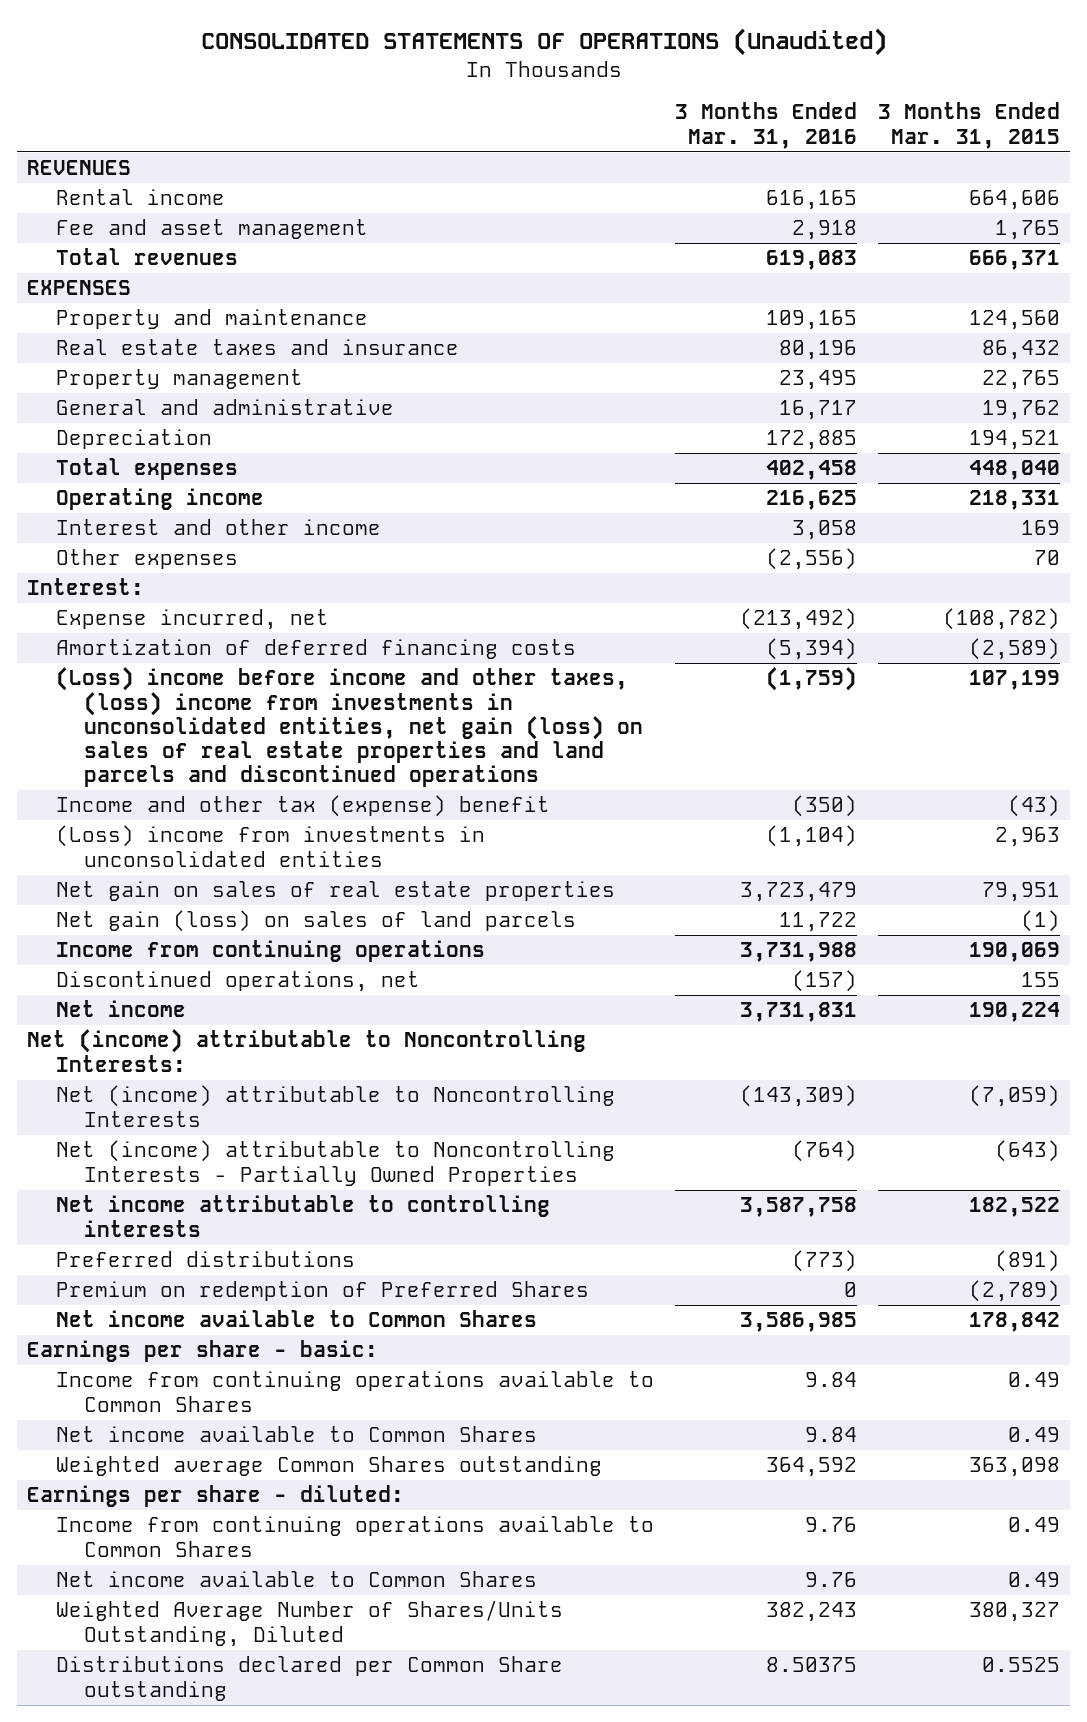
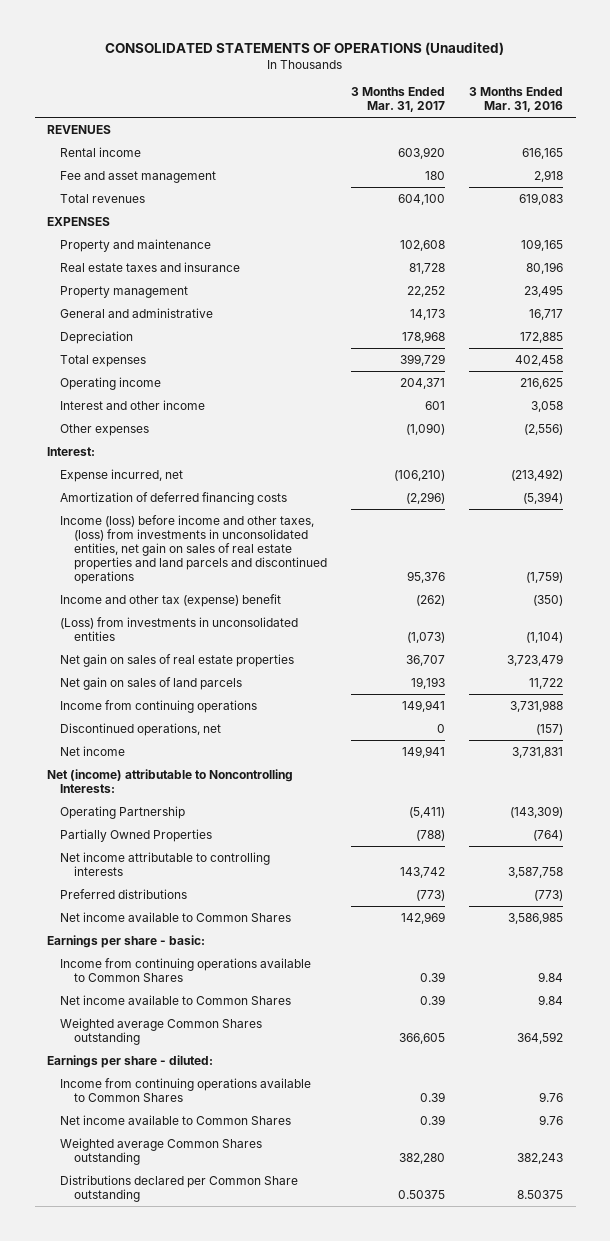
- | 3 Months Ended Mar. 31, 2016 | 3 Months Ended Mar. 31, 2015
+ | 3 Months Ended Mar. 31, 2017 | 3 Months Ended Mar. 31, 2016
- (Loss) income before income and other taxes, (loss) income from investments in unconsolidated entities, net gain (loss) on sales of real estate properties and land parcels and discontinued operations | (1,759) | 107,199
+ Income (loss) before income and other taxes, (loss) from investments in unconsolidated entities, net gain on sales of real estate properties and land parcels and discontinued operations | 95,376 | (1,759)
- (Loss) income from investments in unconsolidated entities | (1,104) | 2,963
+ (Loss) from investments in unconsolidated entities | (1,073) | (1,104)
- Net gain (loss) on sales of land parcels | 11,722 | (1)
+ Net gain on sales of land parcels | 19,193 | 11,722
- Net (income) attributable to Noncontrolling Interests | (143,309) | (7,059)
- Net (income) attributable to Noncontrolling Interests - Partially Owned Properties | (764) | (643)
+ Operating Partnership | (5,411) | (143,309)
+ Partially Owned Properties | (788) | (764)
- Premium on redemption of Preferred Shares | 0 | (2,789)
- Weighted Average Number of Shares/Units Outstanding, Diluted | 382,243 | 380,327
+ Weighted average Common Shares outstanding | 382,280 | 382,243

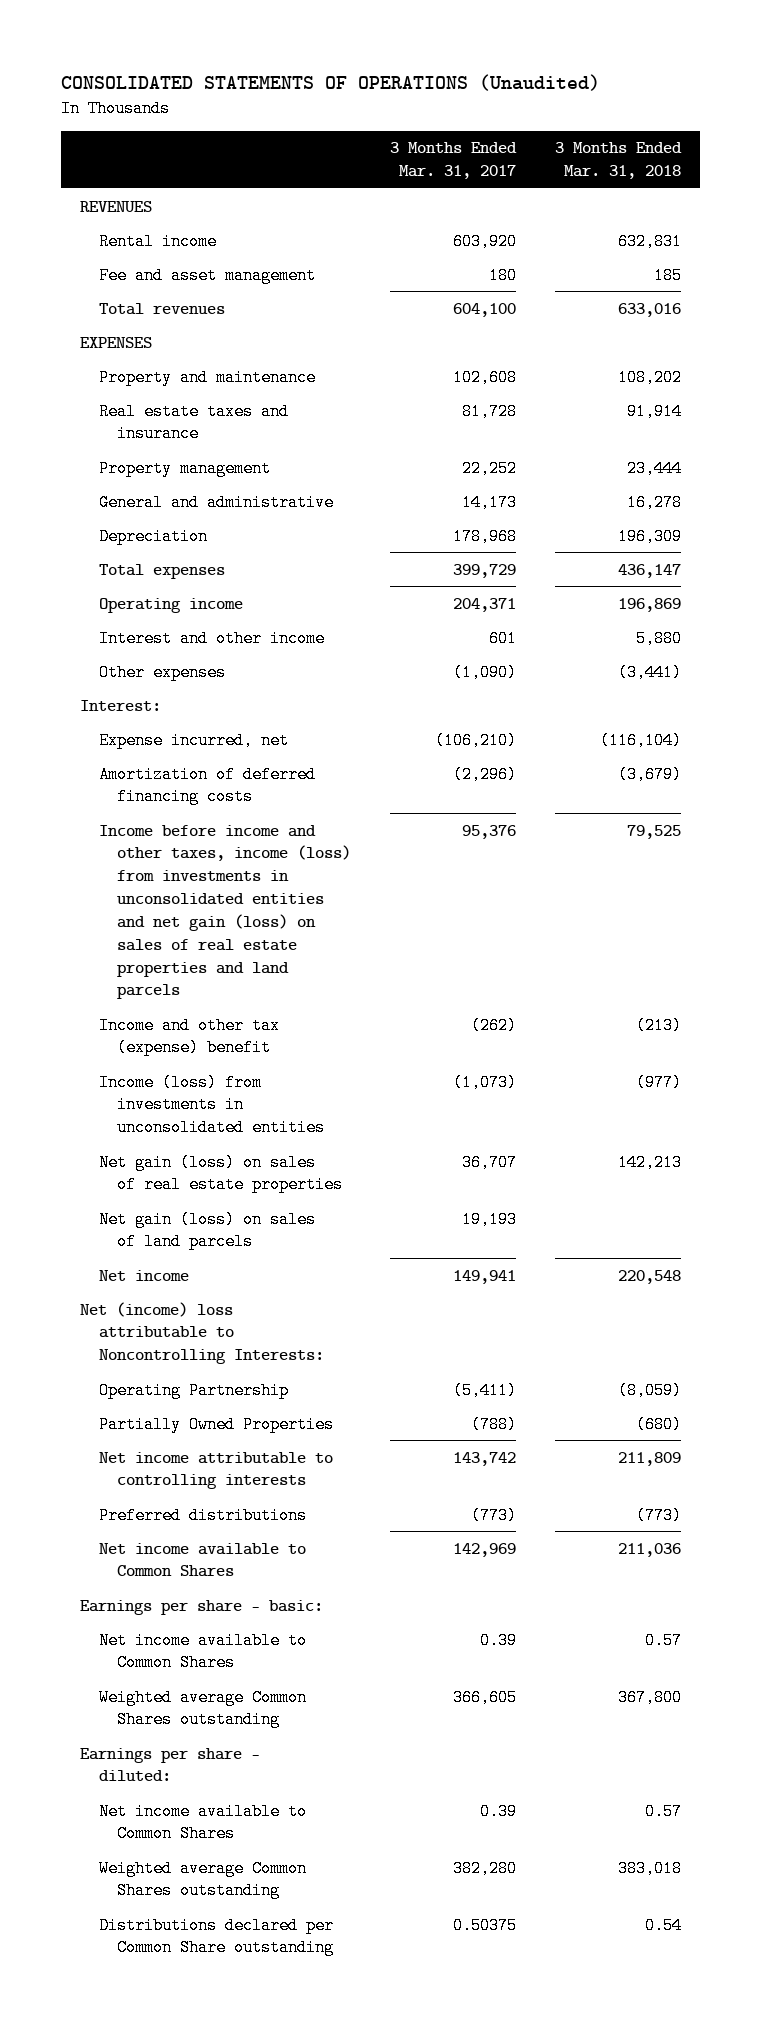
- | 3 Months Ended Mar. 31, 2017 | 3 Months Ended Mar. 31, 2016
+ | 3 Months Ended Mar. 31, 2017 | 3 Months Ended Mar. 31, 2018
- Income (loss) before income and other taxes, (loss) from investments in unconsolidated entities, net gain on sales of real estate properties and land parcels and discontinued operations | 95,376 | (1,759)
+ Income before income and other taxes, income (loss) from investments in unconsolidated entities and net gain (loss) on sales of real estate properties and land parcels | 95,376 | 79,525
- (Loss) from investments in unconsolidated entities | (1,073) | (1,104)
- Net gain on sales of real estate properties | 36,707 | 3,723,479
- Net gain on sales of land parcels | 19,193 | 11,722
- Income from continuing operations | 149,941 | 3,731,988
- Discontinued operations, net | 0 | (157)
+ Income (loss) from investments in unconsolidated entities | (1,073) | (977)
+ Net gain (loss) on sales of real estate properties | 36,707 | 142,213
+ Net gain (loss) on sales of land parcels | 19,193 |
- Net (income) attributable to Noncontrolling Interests:
+ Net (income) loss attributable to Noncontrolling Interests:
- Income from continuing operations available to Common Shares | 0.39 | 9.84
- Income from continuing operations available to Common Shares | 0.39 | 9.76

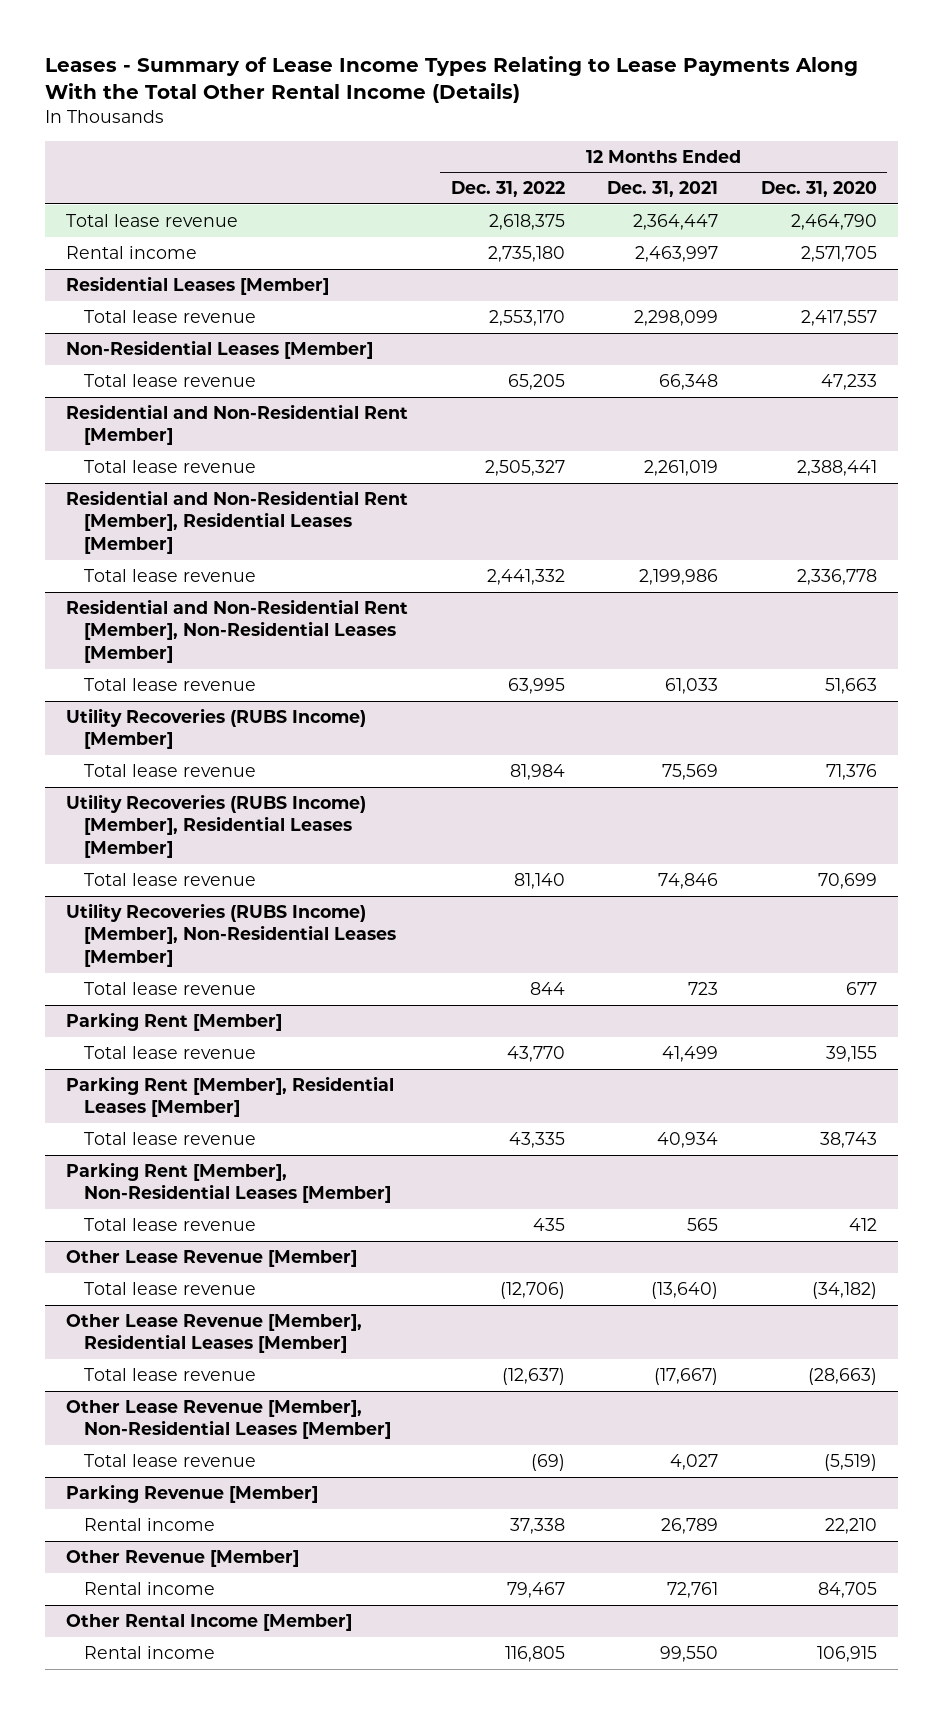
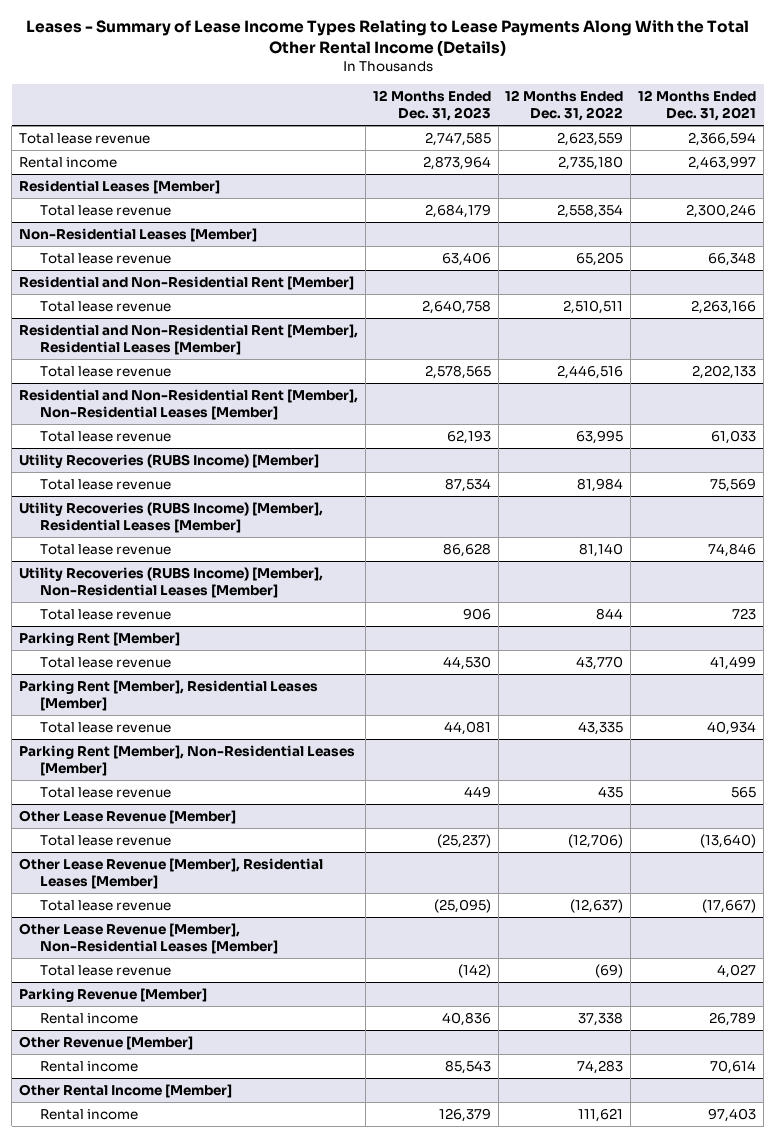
- | 12 Months Ended Dec. 31, 2022 | 12 Months Ended Dec. 31, 2021 | 12 Months Ended Dec. 31, 2020
+ | 12 Months Ended Dec. 31, 2023 | 12 Months Ended Dec. 31, 2022 | 12 Months Ended Dec. 31, 2021
- Total lease revenue | 2,618,375 | 2,364,447 | 2,464,790
+ Total lease revenue | 2,747,585 | 2,623,559 | 2,366,594
@ Residential Leases [Member]
- Total lease revenue | 2,553,170 | 2,298,099 | 2,417,557
+ Total lease revenue | 2,684,179 | 2,558,354 | 2,300,246
@ Residential and Non-Residential Rent [Member]
- Total lease revenue | 2,505,327 | 2,261,019 | 2,388,441
+ Total lease revenue | 2,640,758 | 2,510,511 | 2,263,166
@ Residential and Non-Residential Rent [Member], Residential Leases [Member]
- Total lease revenue | 2,441,332 | 2,199,986 | 2,336,778
+ Total lease revenue | 2,578,565 | 2,446,516 | 2,202,133
@ Other Revenue [Member]
- Rental income | 79,467 | 72,761 | 84,705
+ Rental income | 85,543 | 74,283 | 70,614
@ Other Rental Income [Member]
- Rental income | 116,805 | 99,550 | 106,915
+ Rental income | 126,379 | 111,621 | 97,403

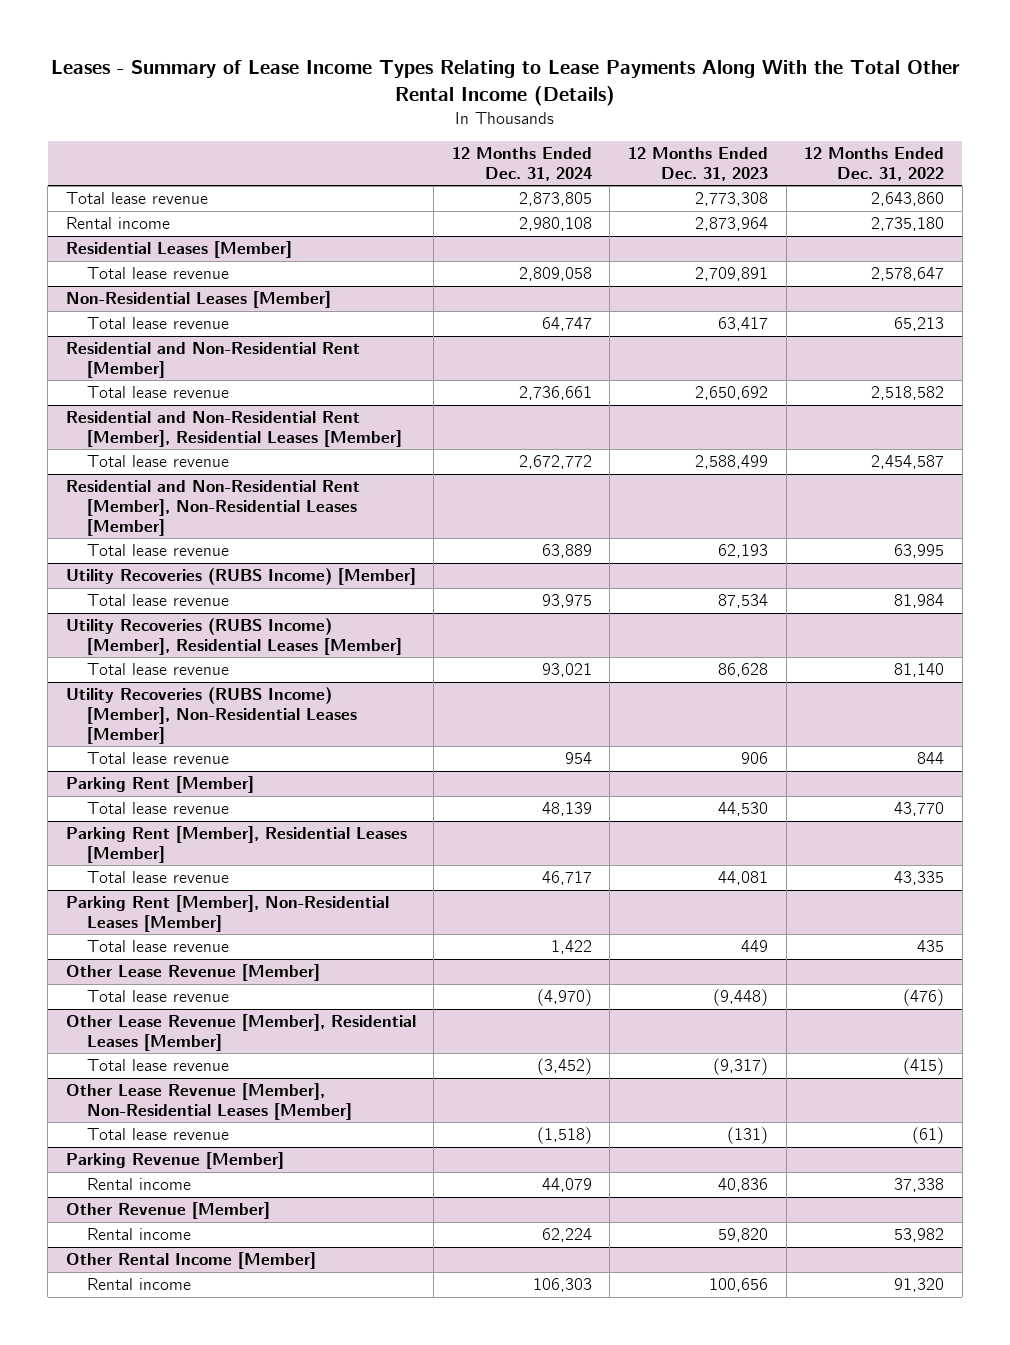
- | 12 Months Ended Dec. 31, 2023 | 12 Months Ended Dec. 31, 2022 | 12 Months Ended Dec. 31, 2021
+ | 12 Months Ended Dec. 31, 2024 | 12 Months Ended Dec. 31, 2023 | 12 Months Ended Dec. 31, 2022
- Total lease revenue | 2,747,585 | 2,623,559 | 2,366,594
+ Total lease revenue | 2,873,805 | 2,773,308 | 2,643,860
@ Residential Leases [Member]
- Total lease revenue | 2,684,179 | 2,558,354 | 2,300,246
+ Total lease revenue | 2,809,058 | 2,709,891 | 2,578,647
@ Non-Residential Leases [Member]
- Total lease revenue | 63,406 | 65,205 | 66,348
+ Total lease revenue | 64,747 | 63,417 | 65,213
@ Residential and Non-Residential Rent [Member]
- Total lease revenue | 2,640,758 | 2,510,511 | 2,263,166
+ Total lease revenue | 2,736,661 | 2,650,692 | 2,518,582
@ Residential and Non-Residential Rent [Member], Residential Leases [Member]
- Total lease revenue | 2,578,565 | 2,446,516 | 2,202,133
+ Total lease revenue | 2,672,772 | 2,588,499 | 2,454,587
@ Other Lease Revenue [Member]
- Total lease revenue | (25,237) | (12,706) | (13,640)
+ Total lease revenue | (4,970) | (9,448) | (476)
@ Other Lease Revenue [Member], Residential Leases [Member]
- Total lease revenue | (25,095) | (12,637) | (17,667)
+ Total lease revenue | (3,452) | (9,317) | (415)
@ Other Lease Revenue [Member], Non-Residential Leases [Member]
- Total lease revenue | (142) | (69) | 4,027
+ Total lease revenue | (1,518) | (131) | (61)
@ Other Revenue [Member]
- Rental income | 85,543 | 74,283 | 70,614
+ Rental income | 62,224 | 59,820 | 53,982
@ Other Rental Income [Member]
- Rental income | 126,379 | 111,621 | 97,403
+ Rental income | 106,303 | 100,656 | 91,320

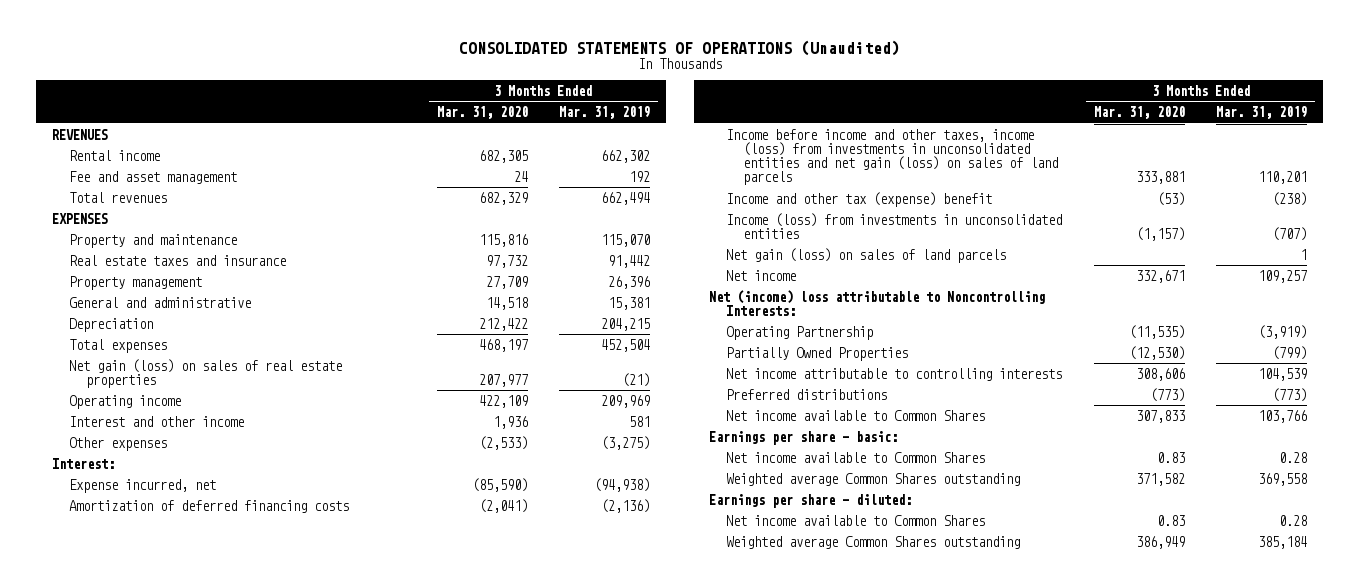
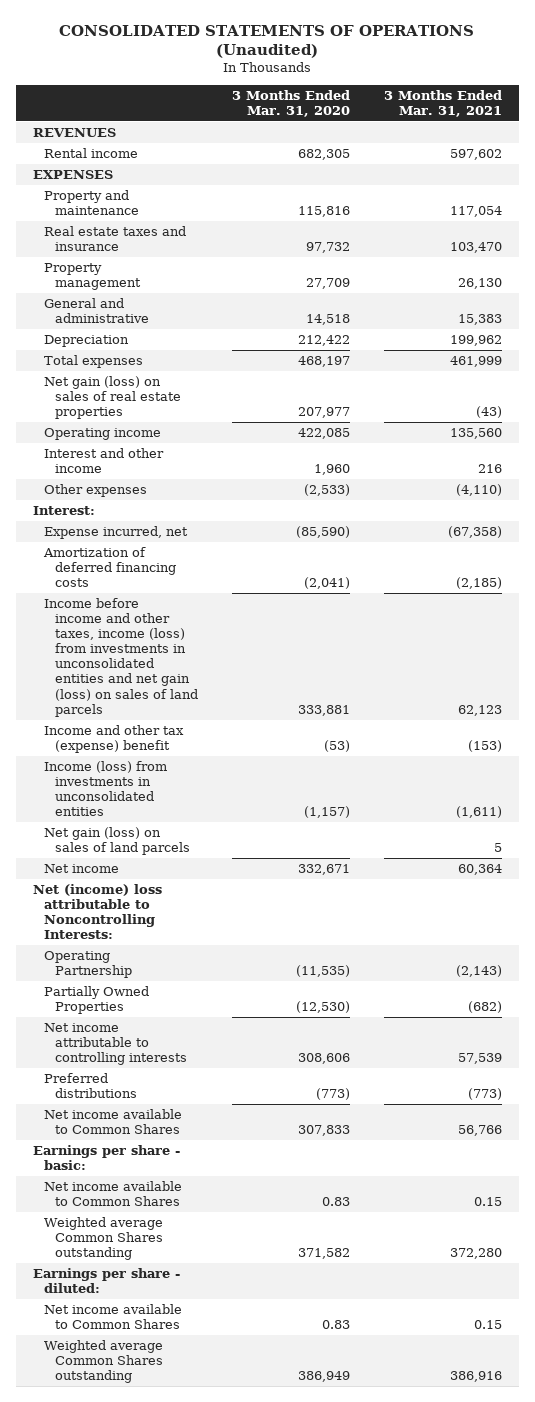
- | 3 Months Ended Mar. 31, 2020 | 3 Months Ended Mar. 31, 2019
+ | 3 Months Ended Mar. 31, 2020 | 3 Months Ended Mar. 31, 2021
- Fee and asset management | 24 | 192
- Total revenues | 682,329 | 662,494
- Operating income | 422,109 | 209,969
- Interest and other income | 1,936 | 581
+ Operating income | 422,085 | 135,560
+ Interest and other income | 1,960 | 216

